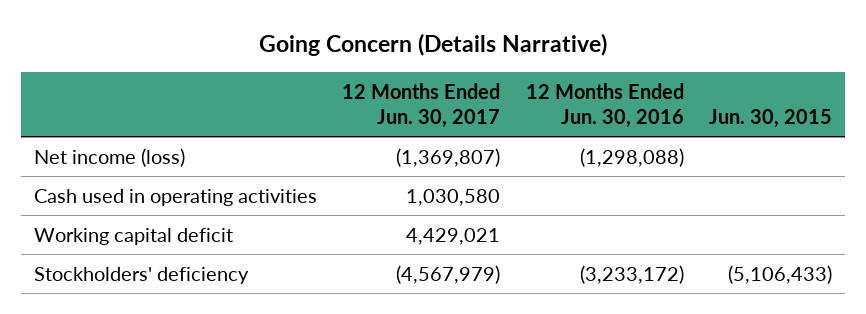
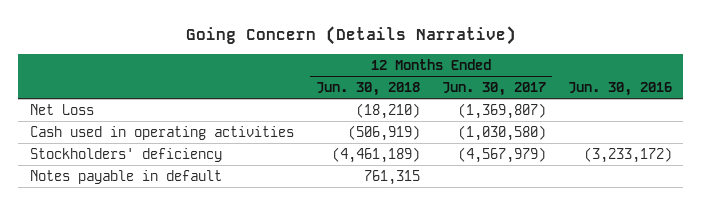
- | 12 Months Ended Jun. 30, 2017 | 12 Months Ended Jun. 30, 2016 | Jun. 30, 2015
+ | 12 Months Ended Jun. 30, 2018 | 12 Months Ended Jun. 30, 2017 | Jun. 30, 2016
- Net income (loss) | (1,369,807) | (1,298,088) |
- Cash used in operating activities | 1,030,580 | |
- Working capital deficit | 4,429,021 | |
+ Net Loss | (18,210) | (1,369,807) |
+ Cash used in operating activities | (506,919) | (1,030,580) |
+ Notes payable in default | 761,315 | |

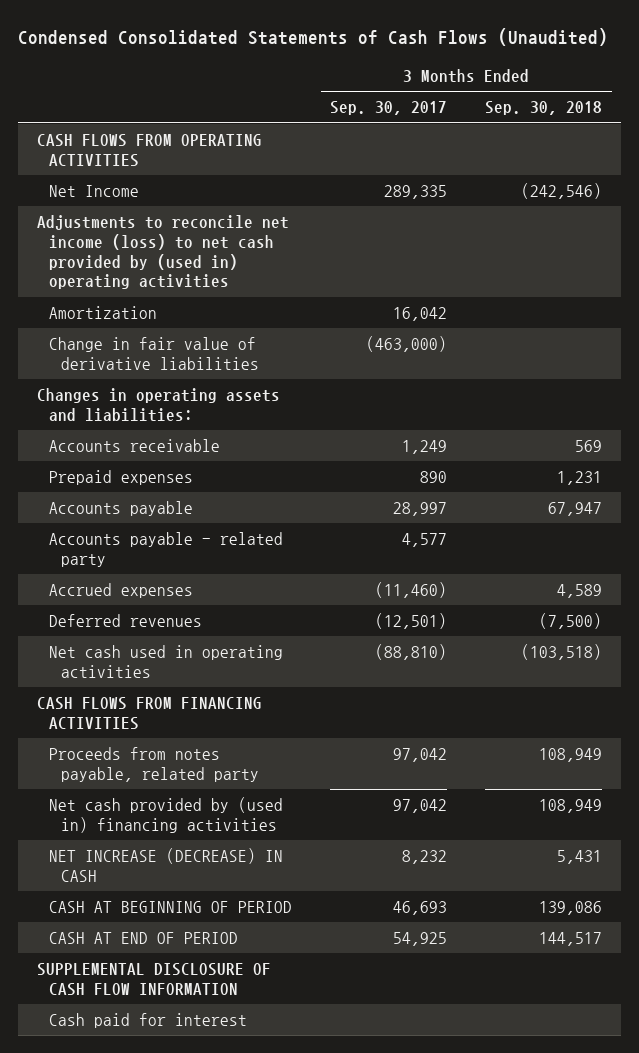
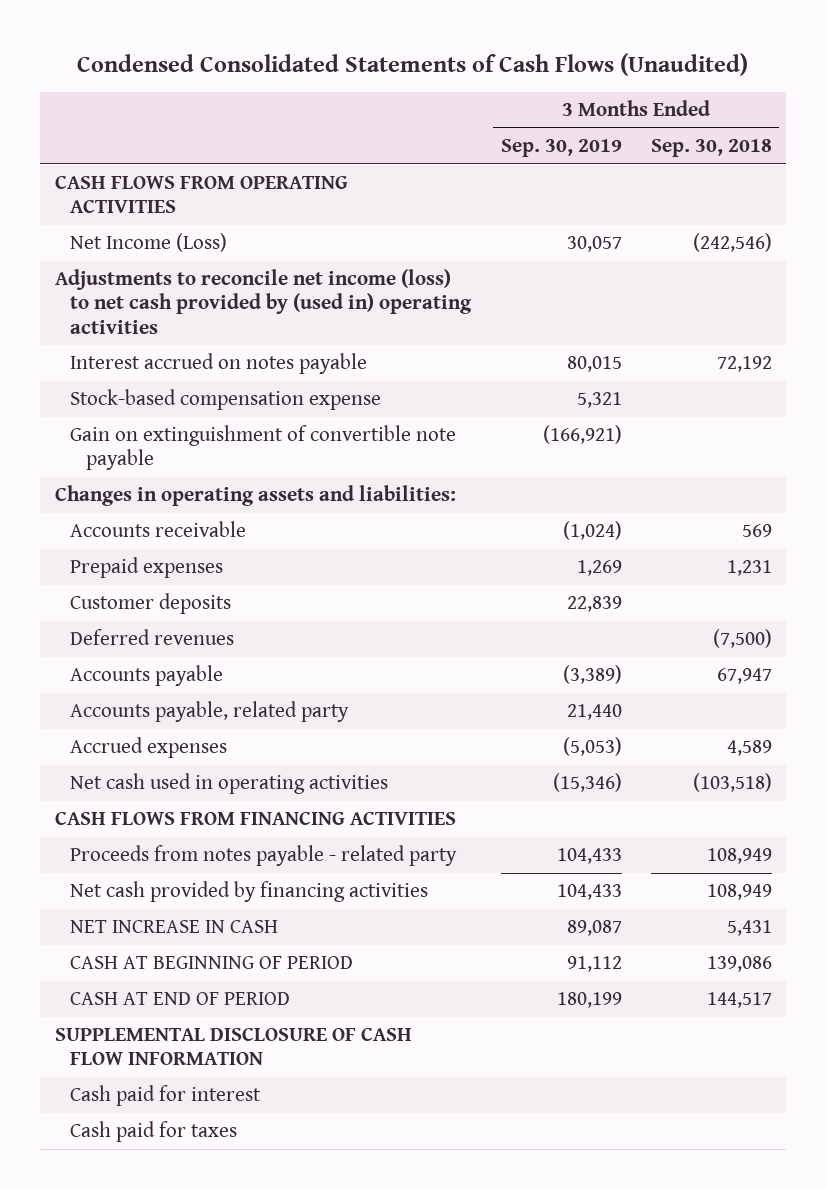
- | 3 Months Ended Sep. 30, 2017 | 3 Months Ended Sep. 30, 2018
+ | 3 Months Ended Sep. 30, 2019 | 3 Months Ended Sep. 30, 2018
- Net Income | 289,335 | (242,546)
+ Net Income (Loss) | 30,057 | (242,546)
- Amortization | 16,042 |
- Change in fair value of derivative liabilities | (463,000) |
+ Interest accrued on notes payable | 80,015 | 72,192
+ Stock-based compensation expense | 5,321 |
+ Gain on extinguishment of convertible note payable | (166,921) |
+ Customer deposits | 22,839 |
moved up: Deferred revenues | | (7,500)
- Accounts payable - related party | 4,577 |
+ Accounts payable, related party | 21,440 |
- Proceeds from notes payable, related party | 97,042 | 108,949
- Net cash provided by (used in) financing activities | 97,042 | 108,949
- NET INCREASE (DECREASE) IN CASH | 8,232 | 5,431
+ Proceeds from notes payable - related party | 104,433 | 108,949
+ Net cash provided by financing activities | 104,433 | 108,949
+ NET INCREASE IN CASH | 89,087 | 5,431
+ Cash paid for taxes

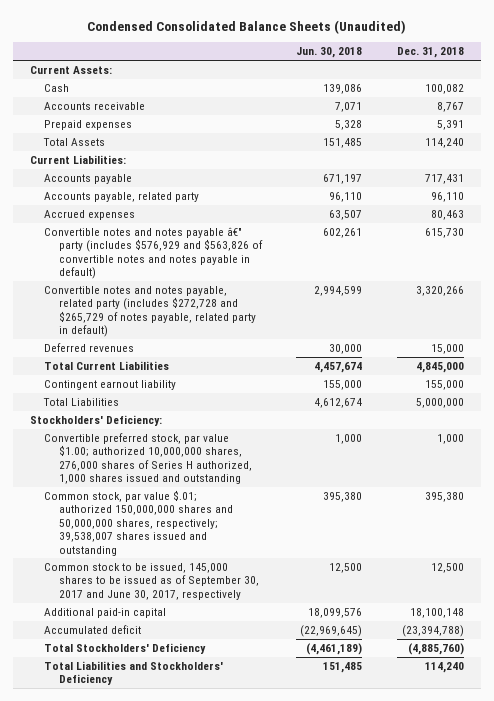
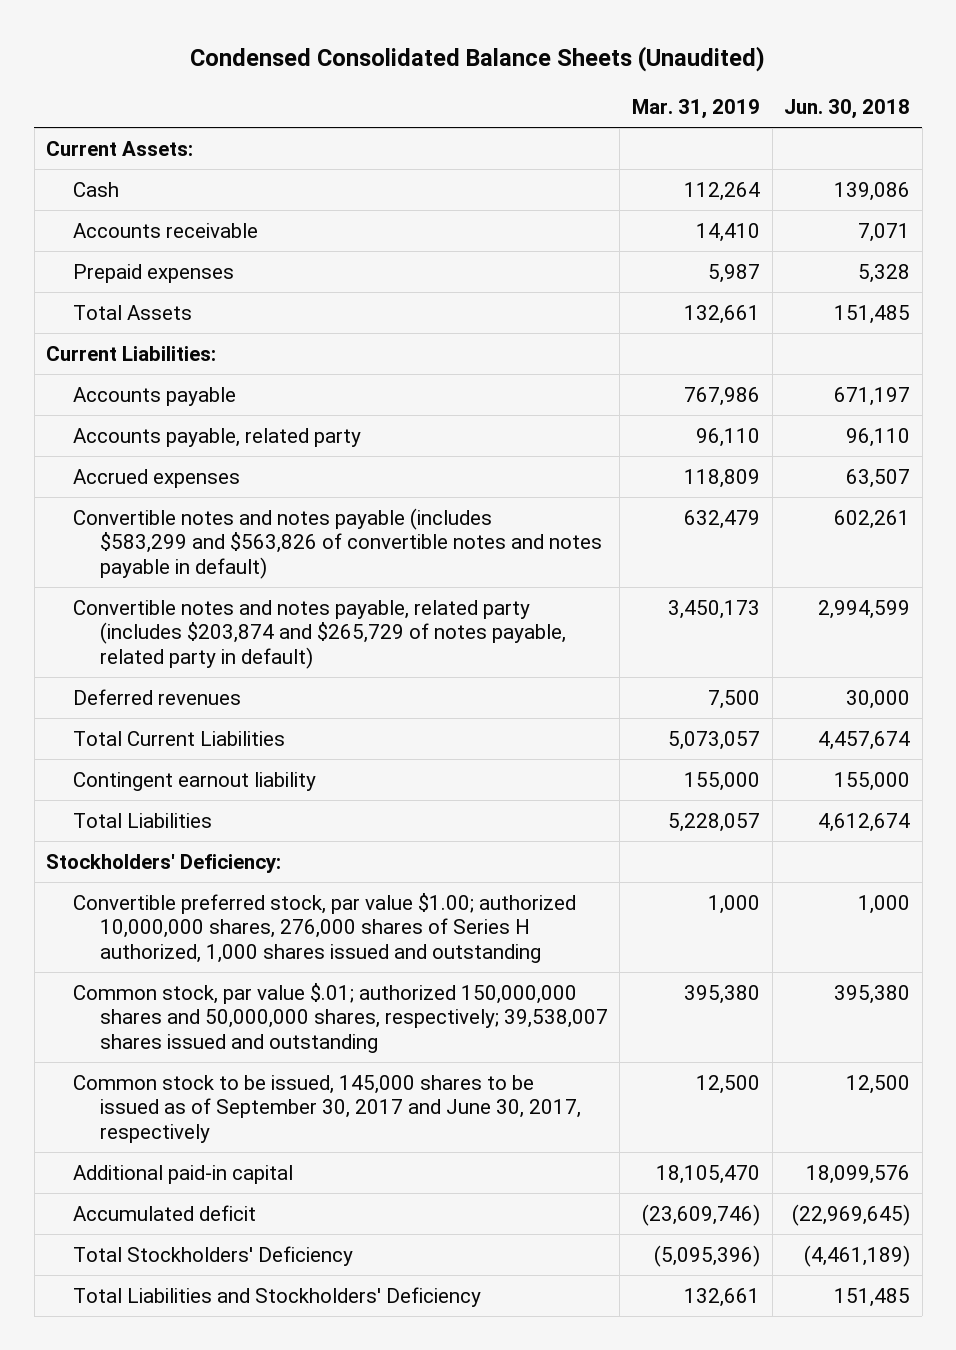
- | Jun. 30, 2018 | Dec. 31, 2018
+ | Mar. 31, 2019 | Jun. 30, 2018
- Convertible notes and notes payable â€" party (includes $576,929 and $563,826 of convertible notes and notes payable in default) | 602,261 | 615,730
- Convertible notes and notes payable, related party (includes $272,728 and $265,729 of notes payable, related party in default) | 2,994,599 | 3,320,266
+ Convertible notes and notes payable (includes $583,299 and $563,826 of convertible notes and notes payable in default) | 632,479 | 602,261
+ Convertible notes and notes payable, related party (includes $203,874 and $265,729 of notes payable, related party in default) | 3,450,173 | 2,994,599

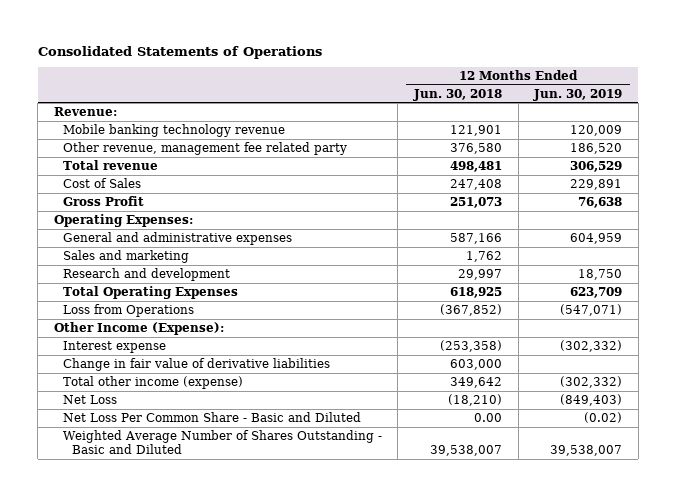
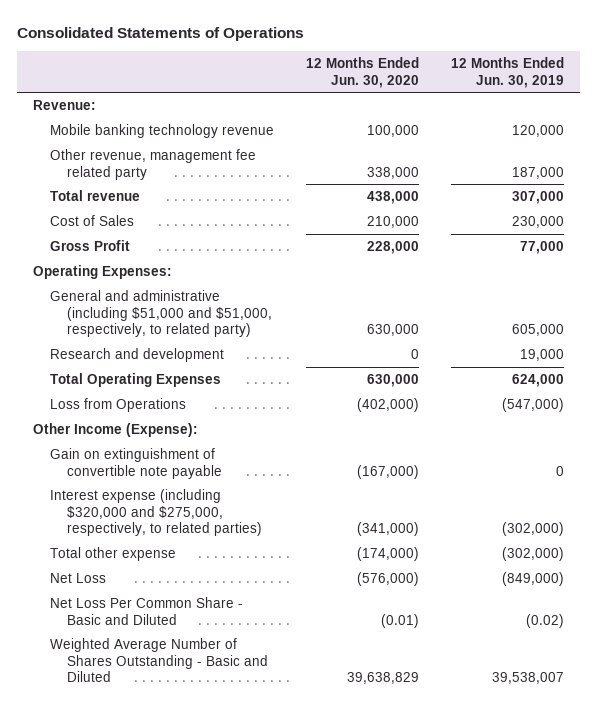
- | 12 Months Ended Jun. 30, 2018 | 12 Months Ended Jun. 30, 2019
+ | 12 Months Ended Jun. 30, 2020 | 12 Months Ended Jun. 30, 2019
- Mobile banking technology revenue | 121,901 | 120,009
- Other revenue, management fee related party | 376,580 | 186,520
- Total revenue | 498,481 | 306,529
- Cost of Sales | 247,408 | 229,891
- Gross Profit | 251,073 | 76,638
+ Mobile banking technology revenue | 100,000 | 120,000
+ Other revenue, management fee related party | 338,000 | 187,000
+ Total revenue | 438,000 | 307,000
+ Cost of Sales | 210,000 | 230,000
+ Gross Profit | 228,000 | 77,000
- General and administrative expenses | 587,166 | 604,959
- Sales and marketing | 1,762 |
- Research and development | 29,997 | 18,750
- Total Operating Expenses | 618,925 | 623,709
- Loss from Operations | (367,852) | (547,071)
+ General and administrative (including $51,000 and $51,000, respectively, to related party) | 630,000 | 605,000
+ Research and development | 0 | 19,000
+ Total Operating Expenses | 630,000 | 624,000
+ Loss from Operations | (402,000) | (547,000)
- Interest expense | (253,358) | (302,332)
- Change in fair value of derivative liabilities | 603,000 |
- Total other income (expense) | 349,642 | (302,332)
- Net Loss | (18,210) | (849,403)
+ Gain on extinguishment of convertible note payable | (167,000) | 0
+ Interest expense (including $320,000 and $275,000, respectively, to related parties) | (341,000) | (302,000)
+ Total other expense | (174,000) | (302,000)
+ Net Loss | (576,000) | (849,000)

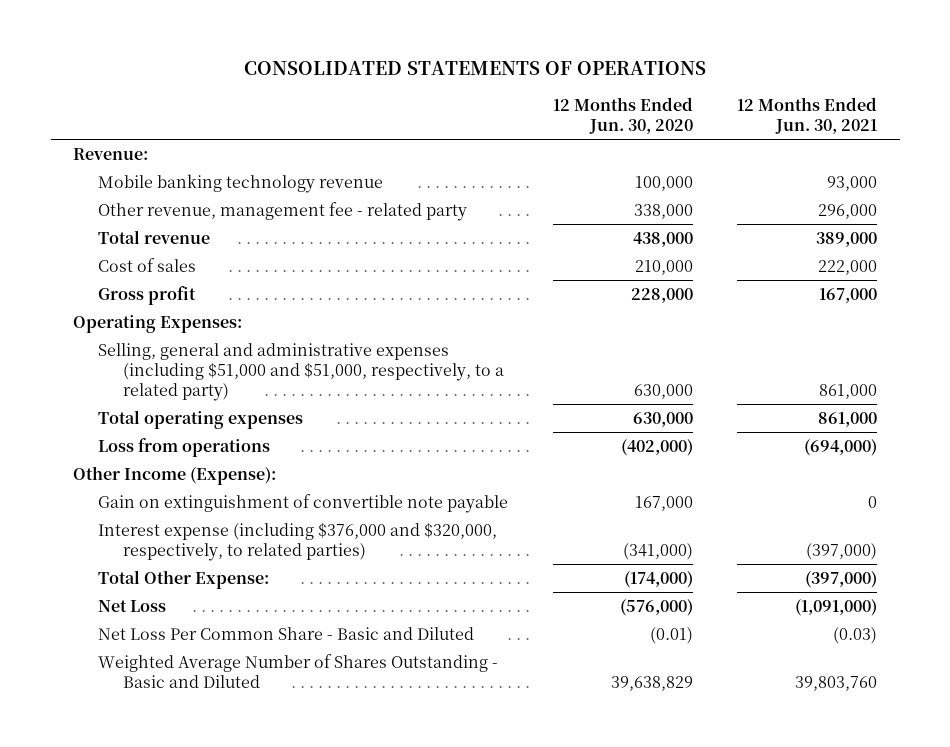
- Consolidated Statements of Operations
+ CONSOLIDATED STATEMENTS OF OPERATIONS
- | 12 Months Ended Jun. 30, 2020 | 12 Months Ended Jun. 30, 2019
+ | 12 Months Ended Jun. 30, 2020 | 12 Months Ended Jun. 30, 2021
- Other revenue, management fee related party | 338,000 | 187,000
+ Other revenue, management fee - related party | 338,000 | 296,000
- Cost of Sales | 210,000 | 230,000
- Gross Profit | 228,000 | 77,000
+ Cost of sales | 210,000 | 222,000
+ Gross profit | 228,000 | 167,000
- General and administrative (including $51,000 and $51,000, respectively, to related party) | 630,000 | 605,000
- Research and development | 0 | 19,000
- Total Operating Expenses | 630,000 | 624,000
- Loss from Operations | (402,000) | (547,000)
+ Selling, general and administrative expenses (including $51,000 and $51,000, respectively, to a related party) | 630,000 | 861,000
+ Total operating expenses | 630,000 | 861,000
+ Loss from operations | (402,000) | (694,000)
- Gain on extinguishment of convertible note payable | (167,000) | 0
- Interest expense (including $320,000 and $275,000, respectively, to related parties) | (341,000) | (302,000)
- Total other expense | (174,000) | (302,000)
+ Gain on extinguishment of convertible note payable | 167,000 | 0
+ Interest expense (including $376,000 and $320,000, respectively, to related parties) | (341,000) | (397,000)
+ Total Other Expense: | (174,000) | (397,000)

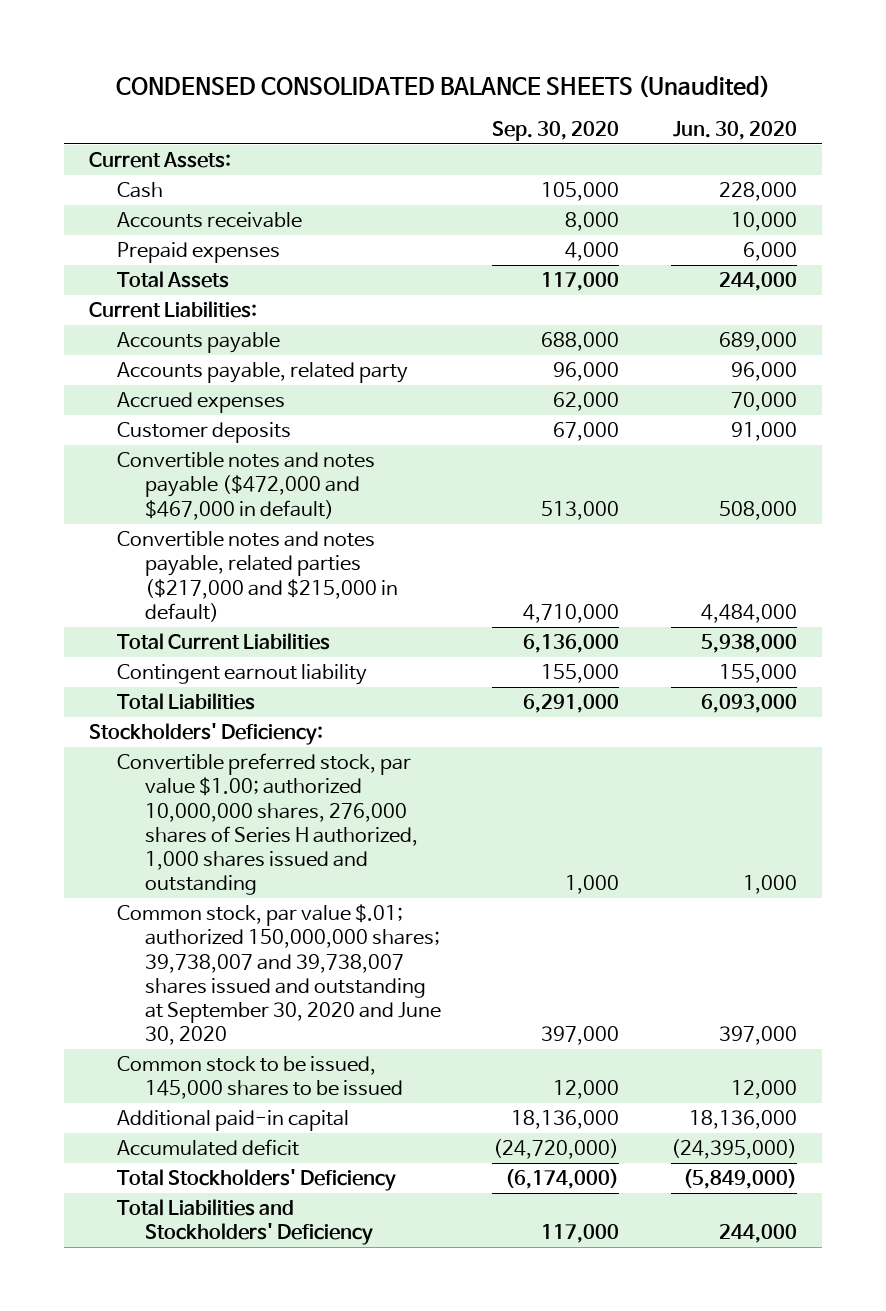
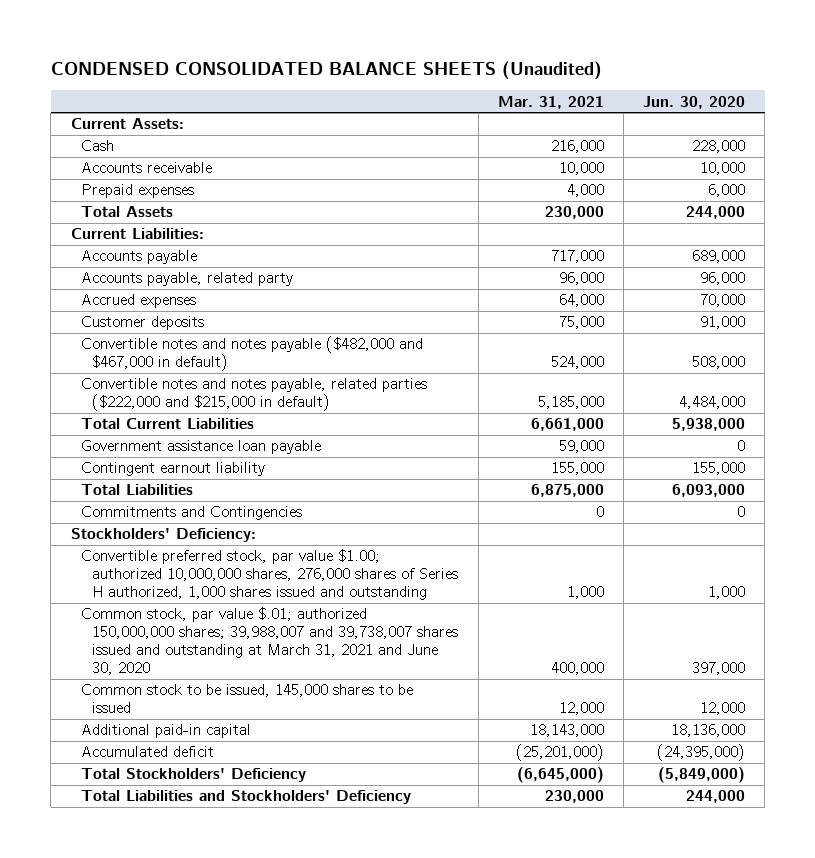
- | Sep. 30, 2020 | Jun. 30, 2020
+ | Mar. 31, 2021 | Jun. 30, 2020
- Convertible notes and notes payable ($472,000 and $467,000 in default) | 513,000 | 508,000
- Convertible notes and notes payable, related parties ($217,000 and $215,000 in default) | 4,710,000 | 4,484,000
+ Convertible notes and notes payable ($482,000 and $467,000 in default) | 524,000 | 508,000
+ Convertible notes and notes payable, related parties ($222,000 and $215,000 in default) | 5,185,000 | 4,484,000
+ Government assistance loan payable | 59,000 | 0
+ Commitments and Contingencies | 0 | 0
- Common stock, par value $.01; authorized 150,000,000 shares; 39,738,007 and 39,738,007 shares issued and outstanding at September 30, 2020 and June 30, 2020 | 397,000 | 397,000
+ Common stock, par value $.01; authorized 150,000,000 shares; 39,988,007 and 39,738,007 shares issued and outstanding at March 31, 2021 and June 30, 2020 | 400,000 | 397,000

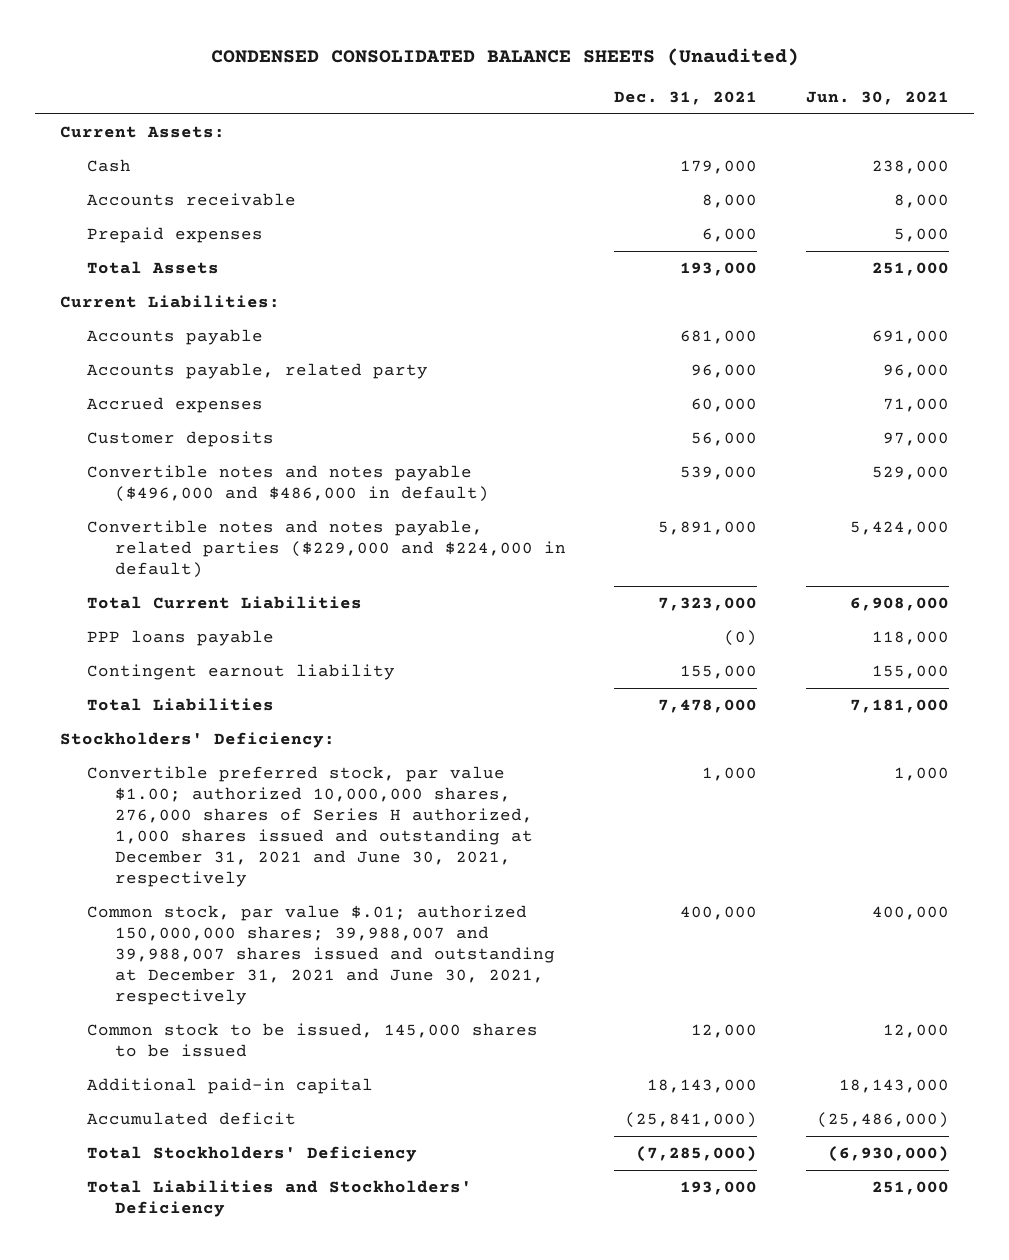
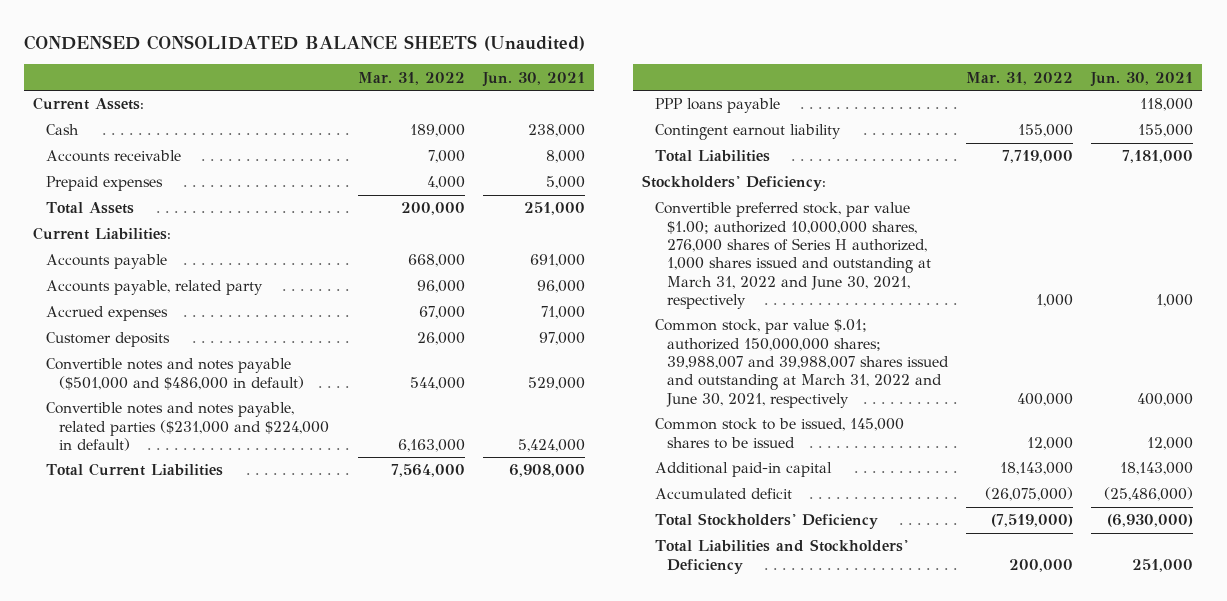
- | Dec. 31, 2021 | Jun. 30, 2021
+ | Mar. 31, 2022 | Jun. 30, 2021
- Convertible notes and notes payable ($496,000 and $486,000 in default) | 539,000 | 529,000
- Convertible notes and notes payable, related parties ($229,000 and $224,000 in default) | 5,891,000 | 5,424,000
+ Convertible notes and notes payable ($501,000 and $486,000 in default) | 544,000 | 529,000
+ Convertible notes and notes payable, related parties ($231,000 and $224,000 in default) | 6,163,000 | 5,424,000
- Convertible preferred stock, par value $1.00; authorized 10,000,000 shares, 276,000 shares of Series H authorized, 1,000 shares issued and outstanding at December 31, 2021 and June 30, 2021, respectively | 1,000 | 1,000
- Common stock, par value $.01; authorized 150,000,000 shares; 39,988,007 and 39,988,007 shares issued and outstanding at December 31, 2021 and June 30, 2021, respectively | 400,000 | 400,000
+ Convertible preferred stock, par value $1.00; authorized 10,000,000 shares, 276,000 shares of Series H authorized, 1,000 shares issued and outstanding at March 31, 2022 and June 30, 2021, respectively | 1,000 | 1,000
+ Common stock, par value $.01; authorized 150,000,000 shares; 39,988,007 and 39,988,007 shares issued and outstanding at March 31, 2022 and June 30, 2021, respectively | 400,000 | 400,000

